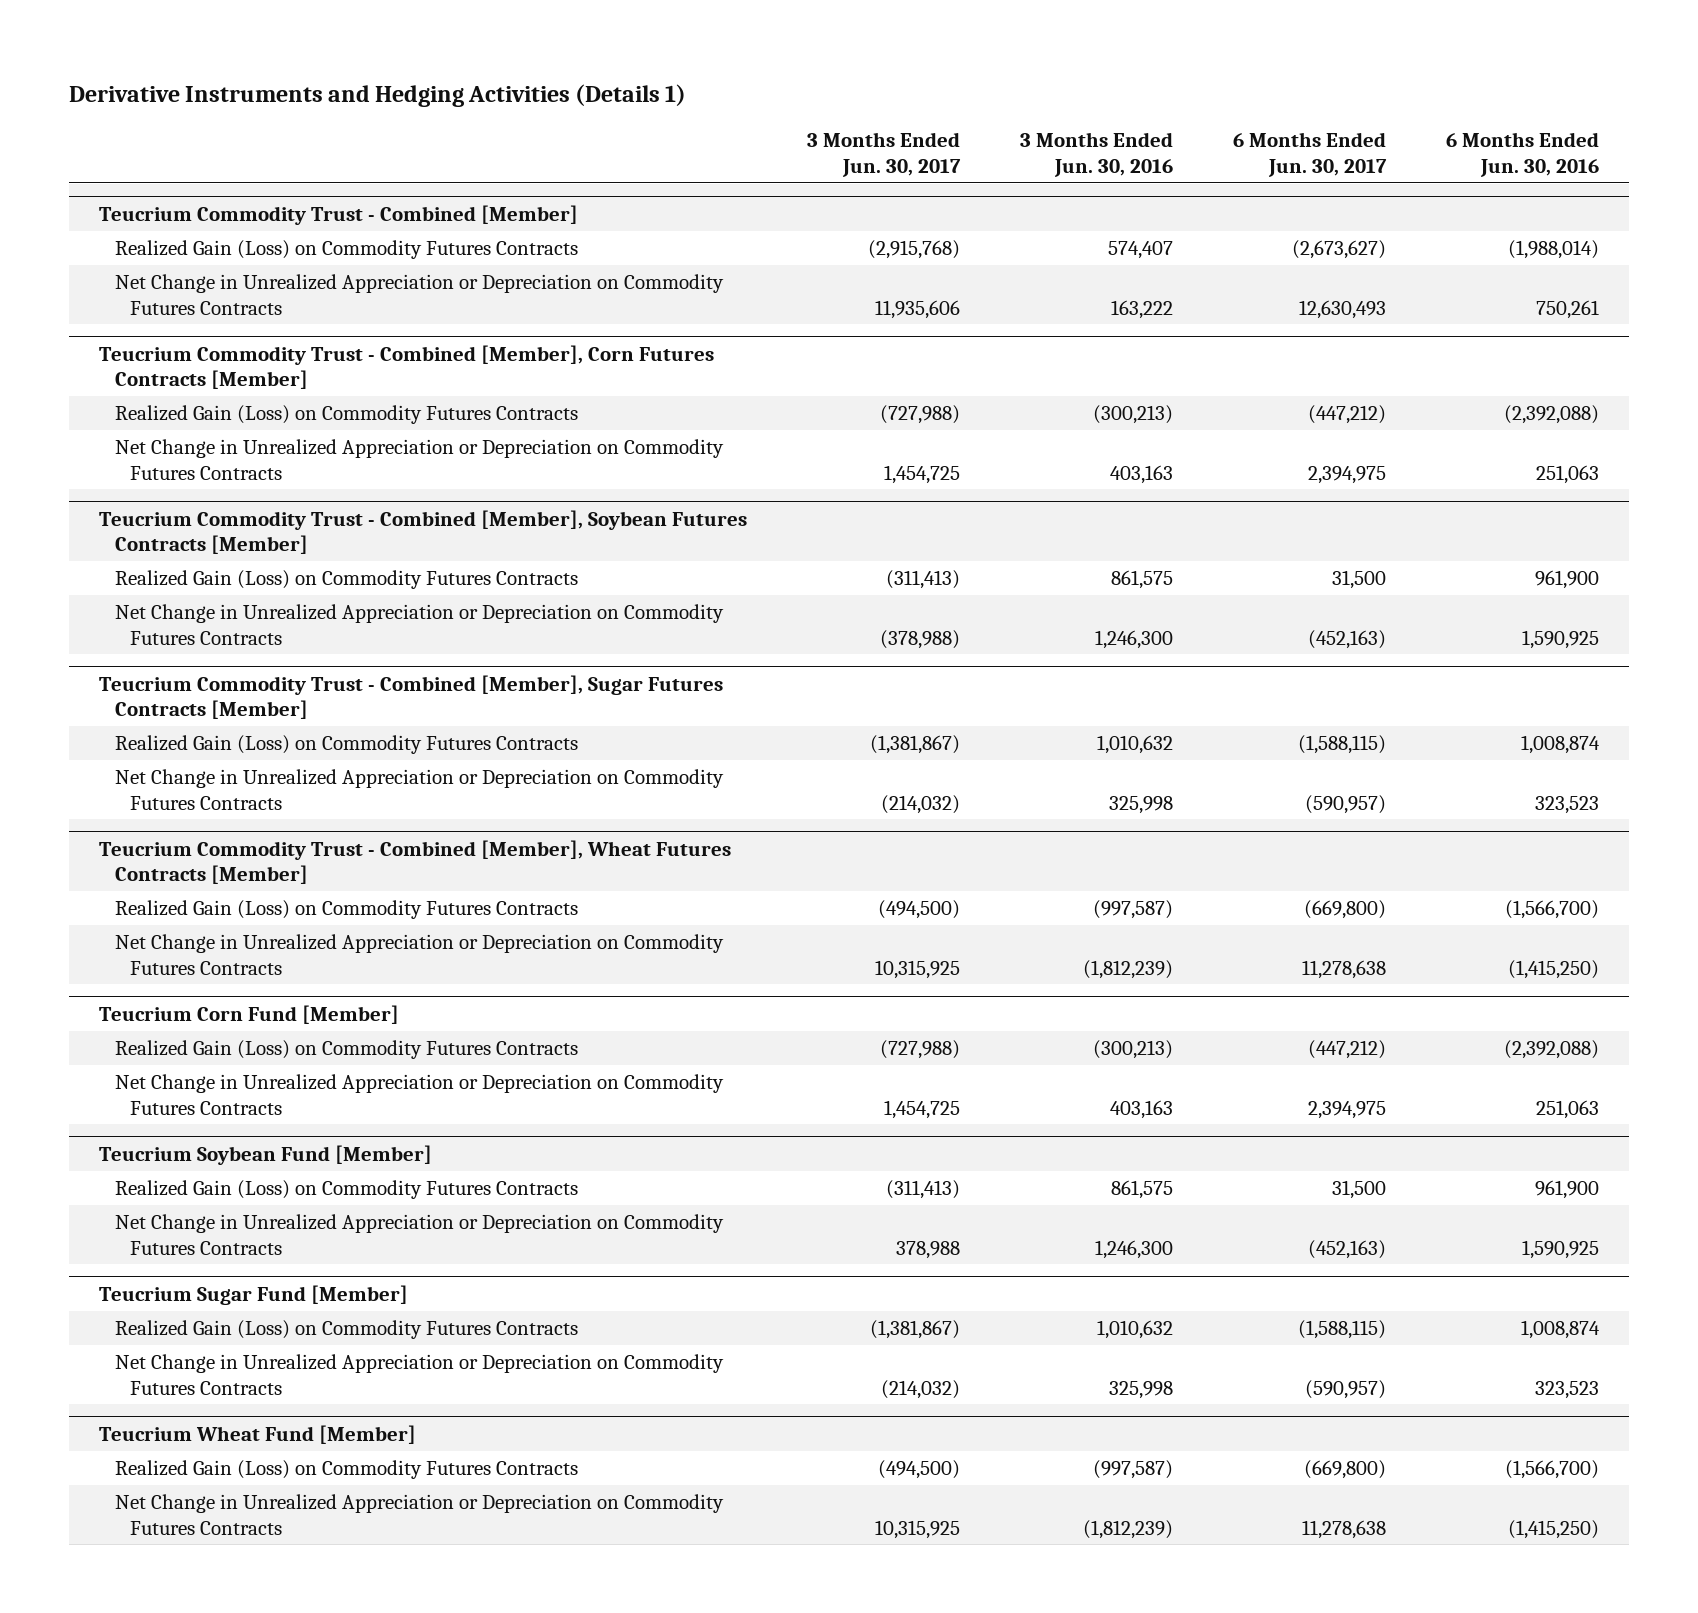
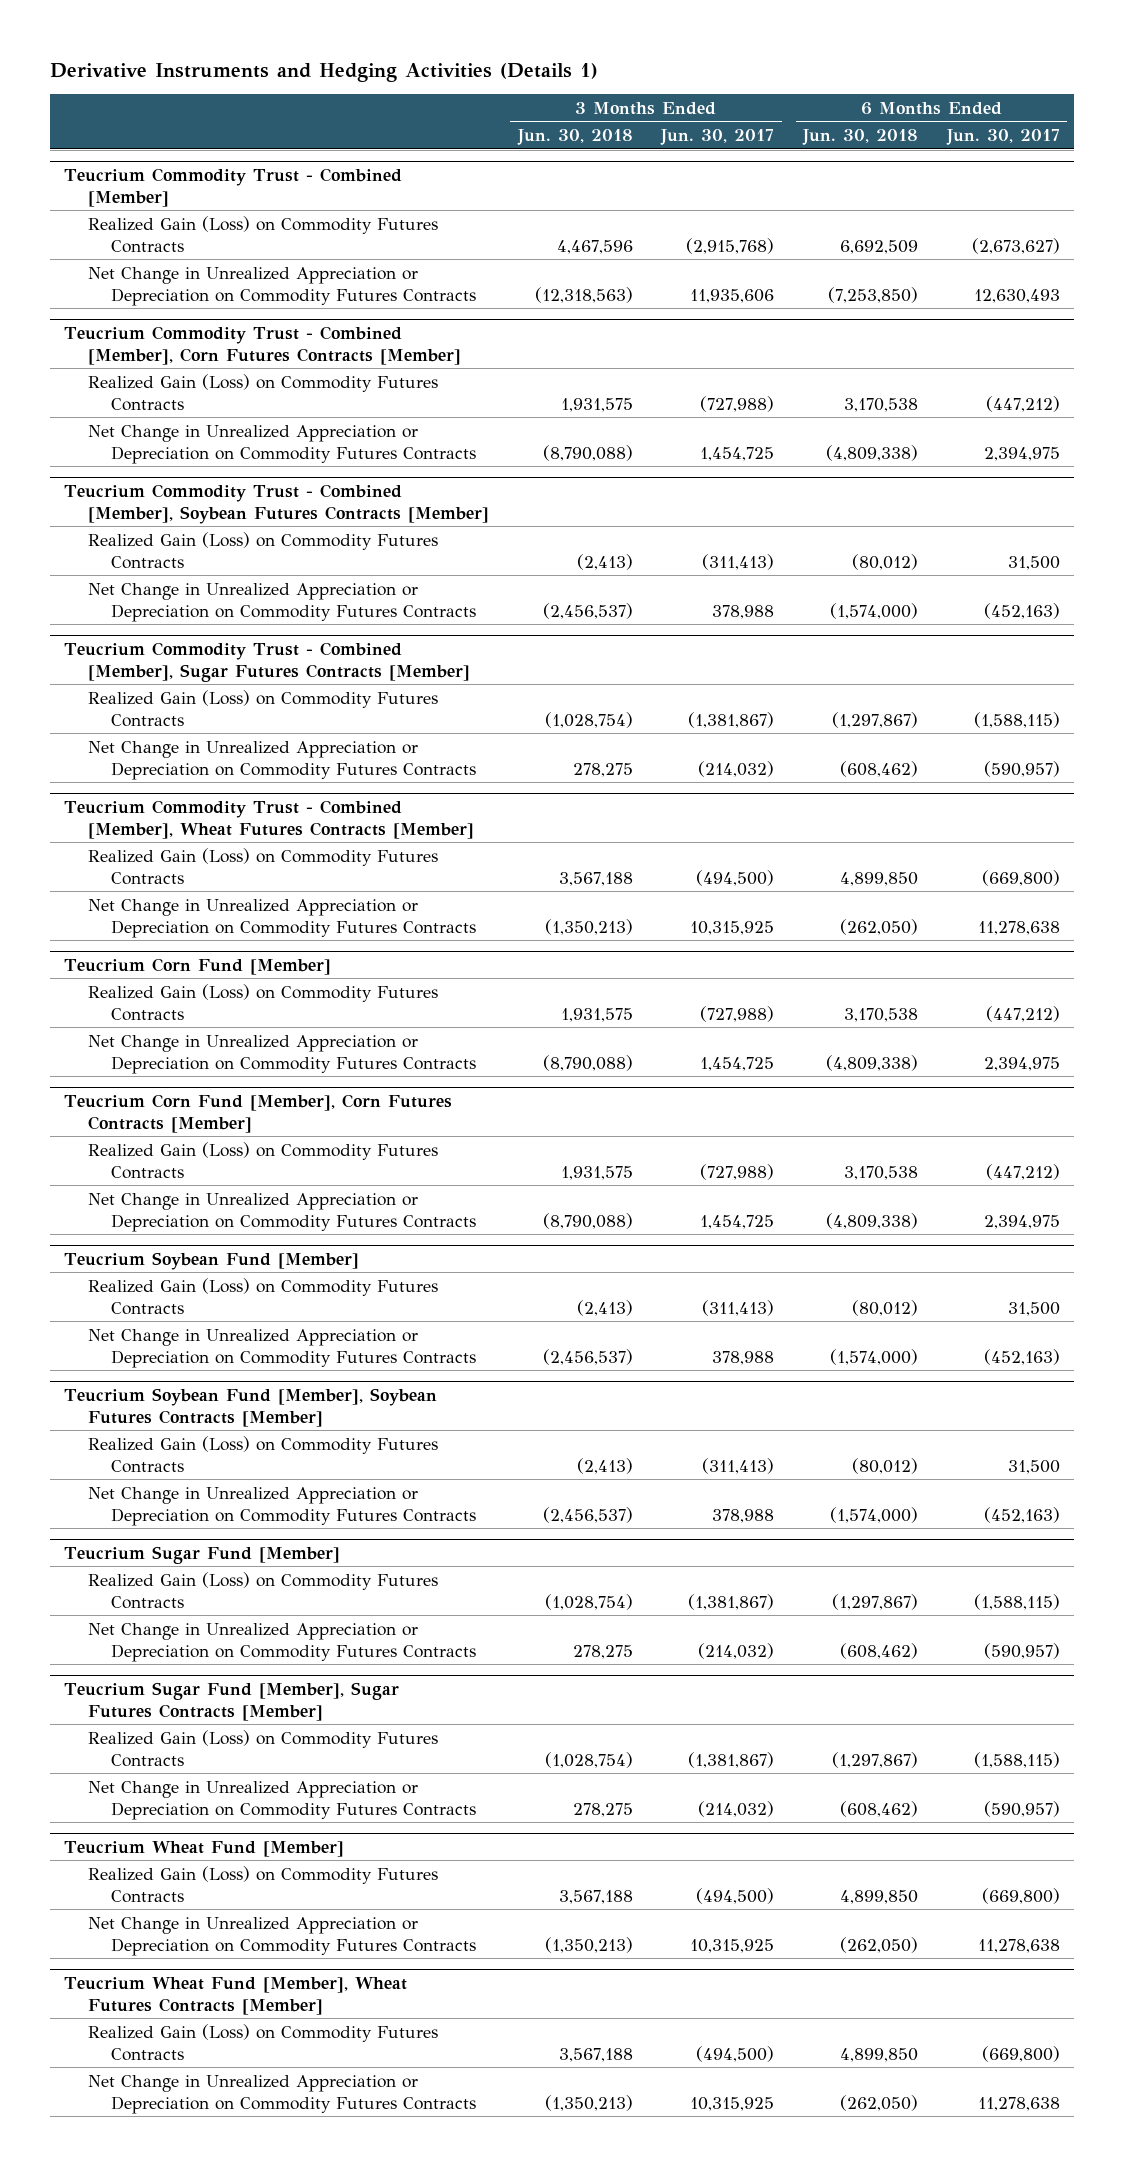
- | 3 Months Ended Jun. 30, 2017 | 3 Months Ended Jun. 30, 2016 | 6 Months Ended Jun. 30, 2017 | 6 Months Ended Jun. 30, 2016
+ | 3 Months Ended Jun. 30, 2018 | 3 Months Ended Jun. 30, 2017 | 6 Months Ended Jun. 30, 2018 | 6 Months Ended Jun. 30, 2017
@ Teucrium Commodity Trust - Combined [Member], Soybean Futures Contracts [Member]
- Net Change in Unrealized Appreciation or Depreciation on Commodity Futures Contracts | (378,988) | 1,246,300 | (452,163) | 1,590,925
+ Net Change in Unrealized Appreciation or Depreciation on Commodity Futures Contracts | (2,456,537) | 378,988 | (1,574,000) | (452,163)
+ Teucrium Corn Fund [Member], Corn Futures Contracts [Member]
+ Realized Gain (Loss) on Commodity Futures Contracts | 1,931,575 | (727,988) | 3,170,538 | (447,212)
+ Net Change in Unrealized Appreciation or Depreciation on Commodity Futures Contracts | (8,790,088) | 1,454,725 | (4,809,338) | 2,394,975
+ Teucrium Soybean Fund [Member], Soybean Futures Contracts [Member]
+ Realized Gain (Loss) on Commodity Futures Contracts | (2,413) | (311,413) | (80,012) | 31,500
+ Net Change in Unrealized Appreciation or Depreciation on Commodity Futures Contracts | (2,456,537) | 378,988 | (1,574,000) | (452,163)
+ Teucrium Sugar Fund [Member], Sugar Futures Contracts [Member]
+ Realized Gain (Loss) on Commodity Futures Contracts | (1,028,754) | (1,381,867) | (1,297,867) | (1,588,115)
+ Net Change in Unrealized Appreciation or Depreciation on Commodity Futures Contracts | 278,275 | (214,032) | (608,462) | (590,957)
+ Teucrium Wheat Fund [Member], Wheat Futures Contracts [Member]
+ Realized Gain (Loss) on Commodity Futures Contracts | 3,567,188 | (494,500) | 4,899,850 | (669,800)
+ Net Change in Unrealized Appreciation or Depreciation on Commodity Futures Contracts | (1,350,213) | 10,315,925 | (262,050) | 11,278,638

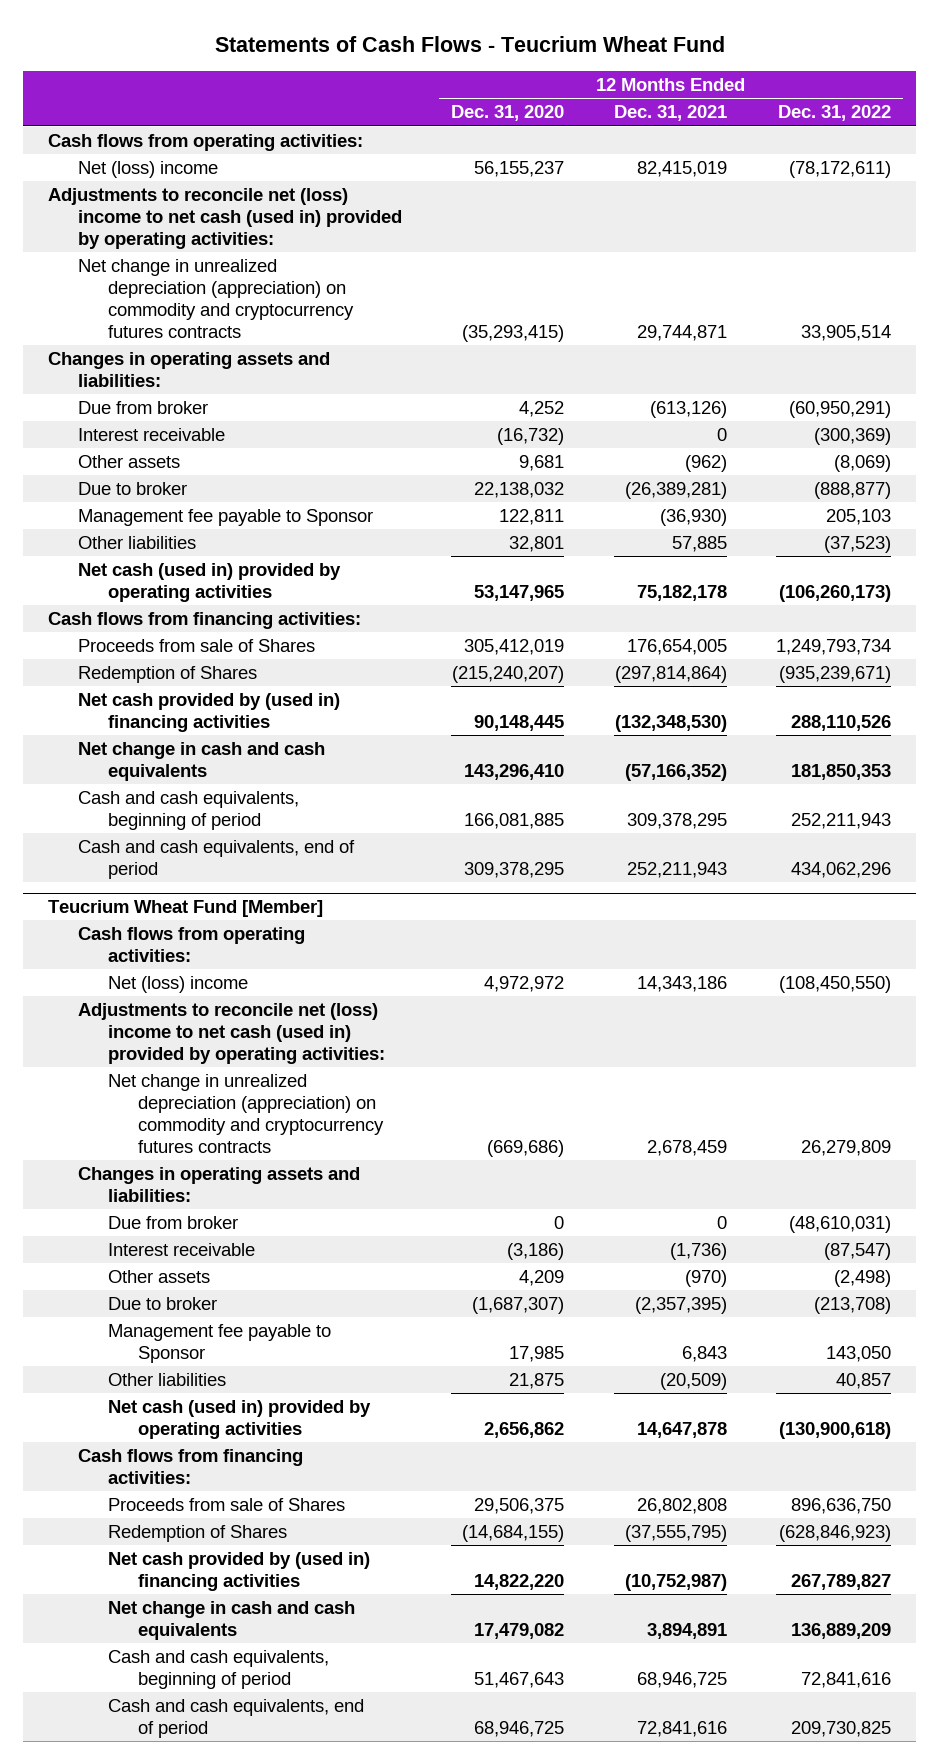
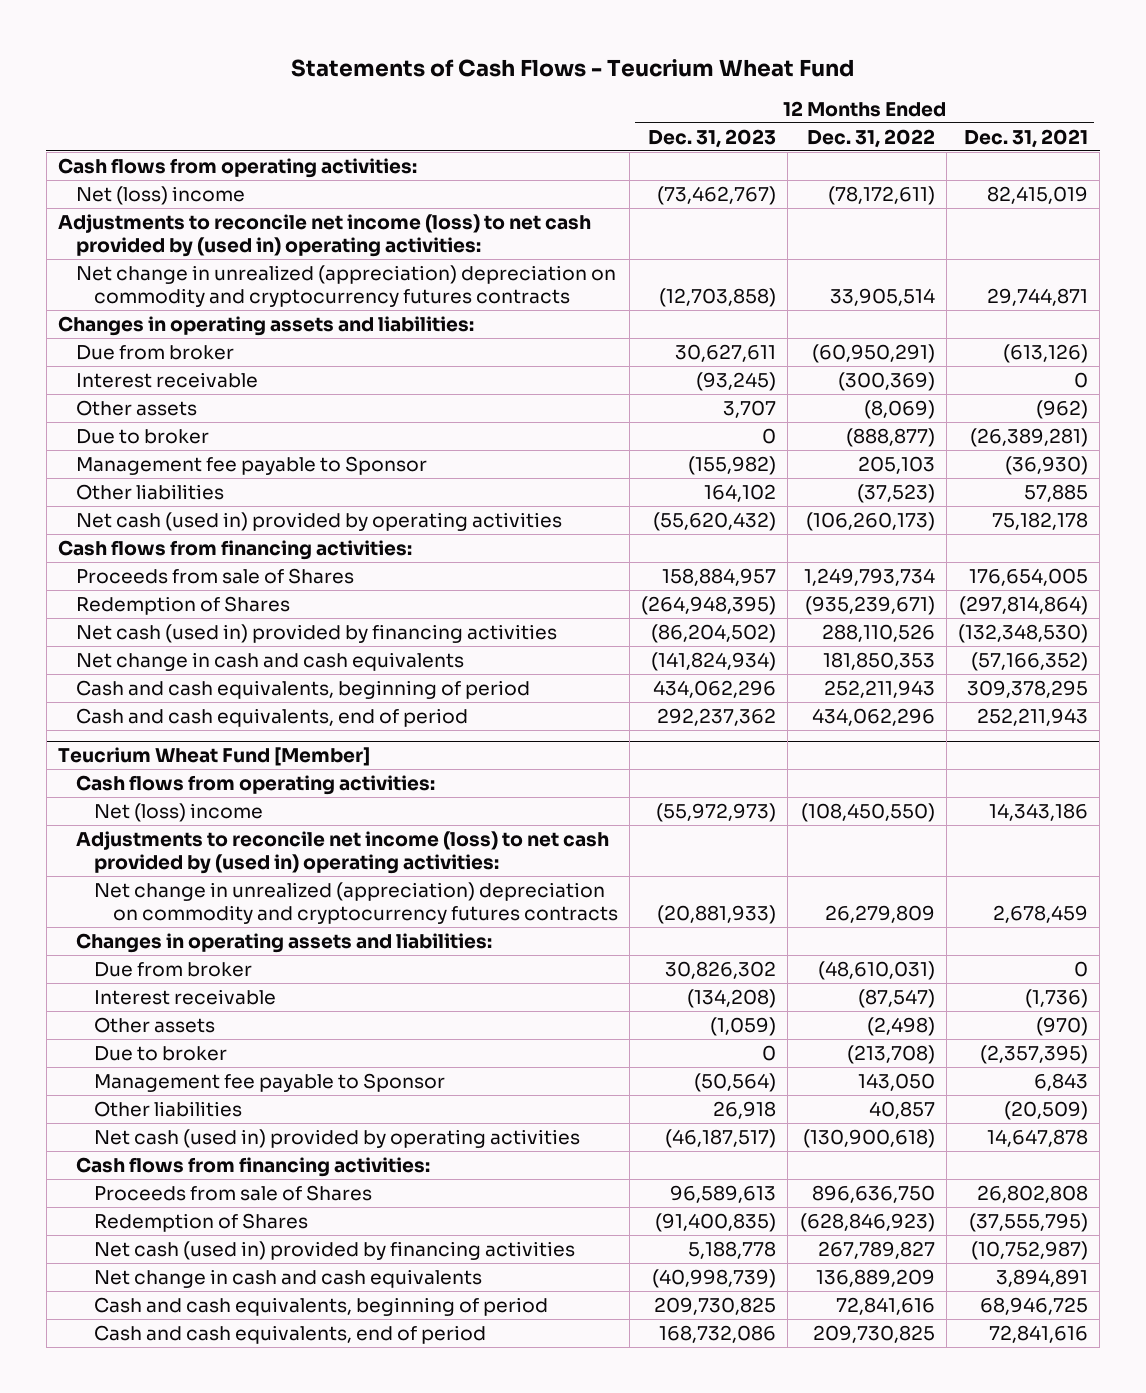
- | 12 Months Ended Dec. 31, 2020 | 12 Months Ended Dec. 31, 2021 | 12 Months Ended Dec. 31, 2022
+ | 12 Months Ended Dec. 31, 2023 | 12 Months Ended Dec. 31, 2022 | 12 Months Ended Dec. 31, 2021
- Adjustments to reconcile net (loss) income to net cash (used in) provided by operating activities:
- Net change in unrealized depreciation (appreciation) on commodity and cryptocurrency futures contracts | (35,293,415) | 29,744,871 | 33,905,514
+ Adjustments to reconcile net income (loss) to net cash provided by (used in) operating activities:
+ Net change in unrealized (appreciation) depreciation on commodity and cryptocurrency futures contracts | (12,703,858) | 33,905,514 | 29,744,871
- Net cash provided by (used in) financing activities | 90,148,445 | (132,348,530) | 288,110,526
+ Net cash (used in) provided by financing activities | (86,204,502) | 288,110,526 | (132,348,530)
@ Teucrium Wheat Fund [Member]
- Adjustments to reconcile net (loss) income to net cash (used in) provided by operating activities:
- Net change in unrealized depreciation (appreciation) on commodity and cryptocurrency futures contracts | (669,686) | 2,678,459 | 26,279,809
+ Adjustments to reconcile net income (loss) to net cash provided by (used in) operating activities:
+ Net change in unrealized (appreciation) depreciation on commodity and cryptocurrency futures contracts | (20,881,933) | 26,279,809 | 2,678,459
- Net cash provided by (used in) financing activities | 14,822,220 | (10,752,987) | 267,789,827
+ Net cash (used in) provided by financing activities | 5,188,778 | 267,789,827 | (10,752,987)

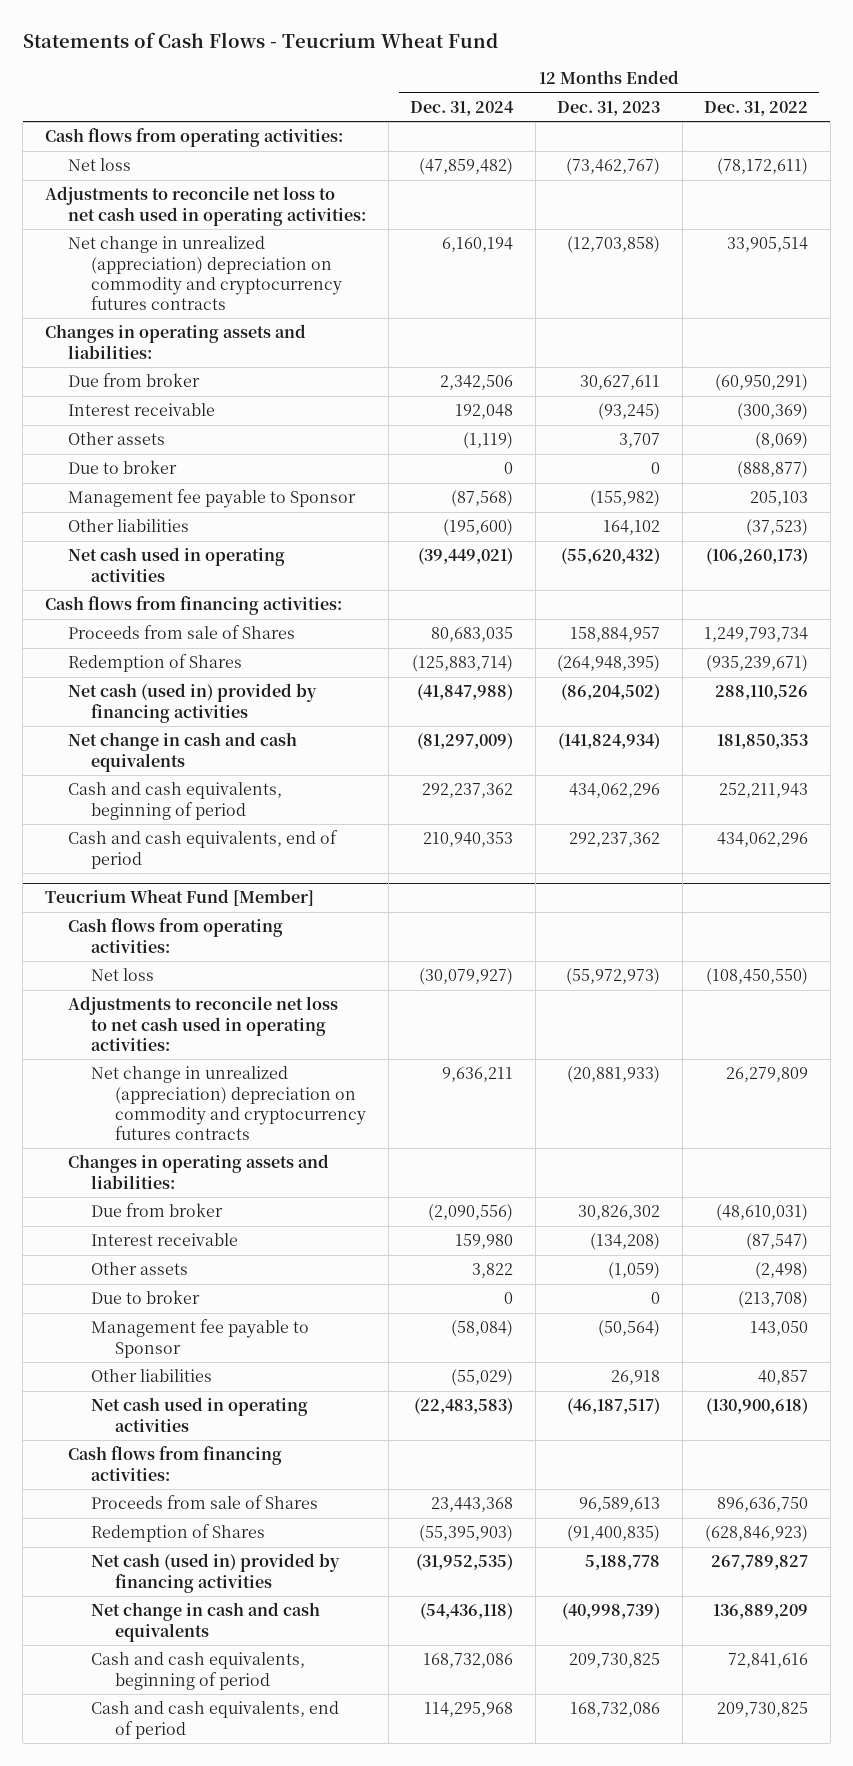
- | 12 Months Ended Dec. 31, 2023 | 12 Months Ended Dec. 31, 2022 | 12 Months Ended Dec. 31, 2021
+ | 12 Months Ended Dec. 31, 2024 | 12 Months Ended Dec. 31, 2023 | 12 Months Ended Dec. 31, 2022
- Net (loss) income | (73,462,767) | (78,172,611) | 82,415,019
- Adjustments to reconcile net income (loss) to net cash provided by (used in) operating activities:
+ Net loss | (47,859,482) | (73,462,767) | (78,172,611)
+ Adjustments to reconcile net loss to net cash used in operating activities:
- Net cash (used in) provided by operating activities | (55,620,432) | (106,260,173) | 75,182,178
+ Net cash used in operating activities | (39,449,021) | (55,620,432) | (106,260,173)
@ Teucrium Wheat Fund [Member]
- Net (loss) income | (55,972,973) | (108,450,550) | 14,343,186
- Adjustments to reconcile net income (loss) to net cash provided by (used in) operating activities:
+ Net loss | (30,079,927) | (55,972,973) | (108,450,550)
+ Adjustments to reconcile net loss to net cash used in operating activities:
- Net cash (used in) provided by operating activities | (46,187,517) | (130,900,618) | 14,647,878
+ Net cash used in operating activities | (22,483,583) | (46,187,517) | (130,900,618)

